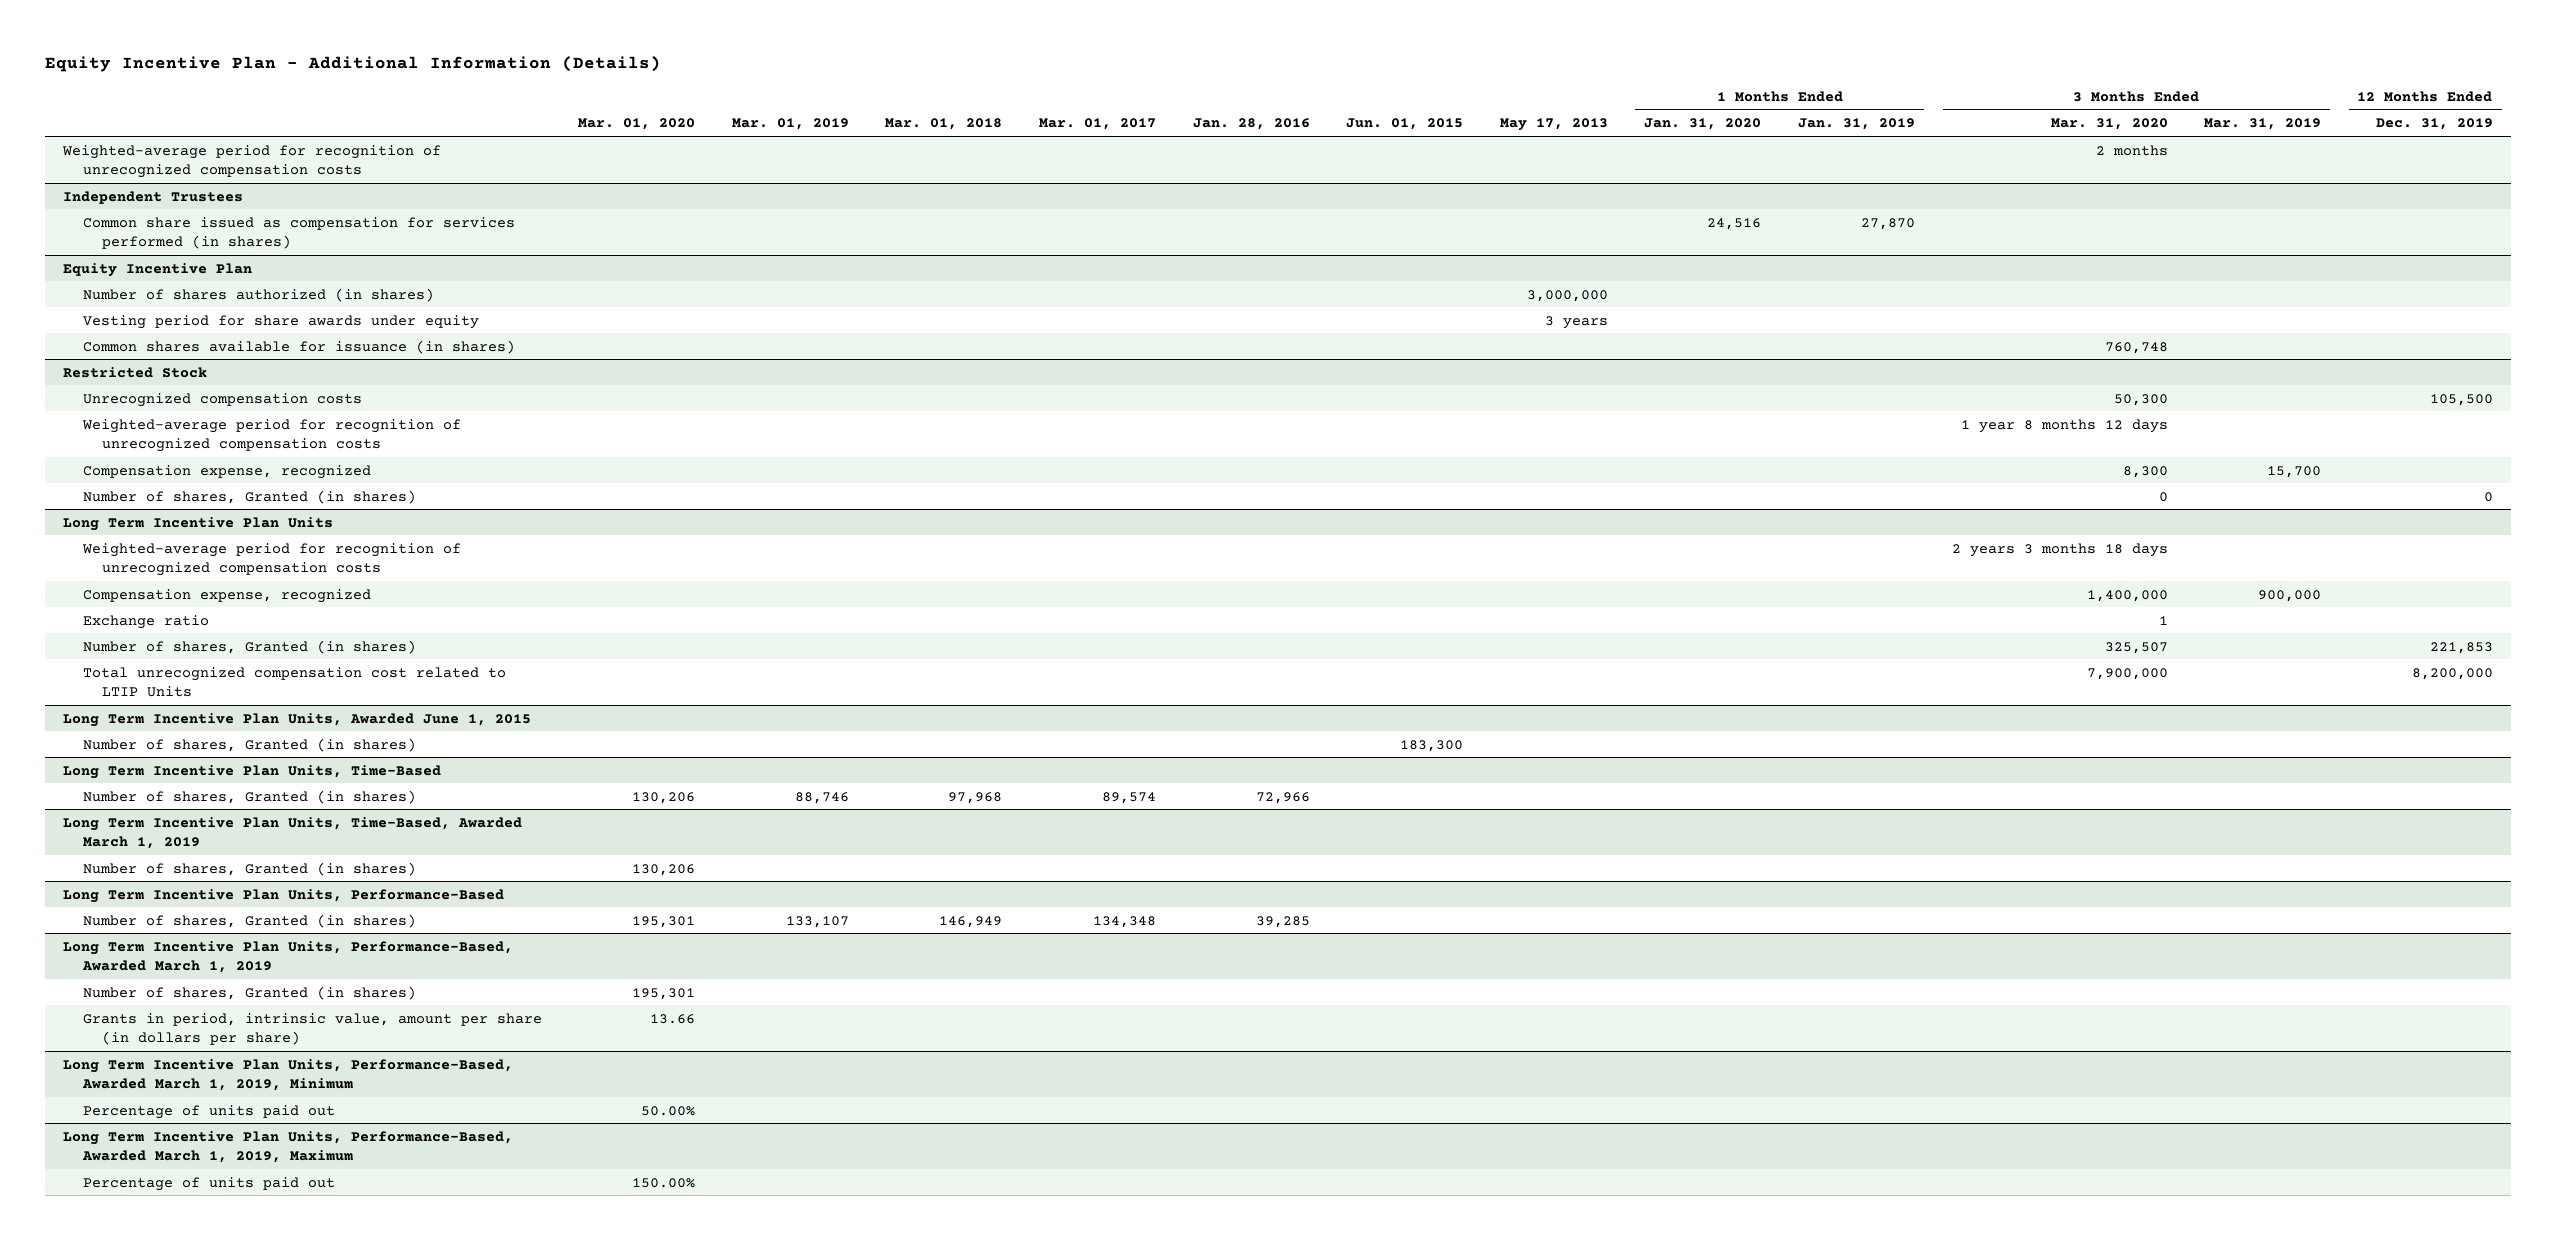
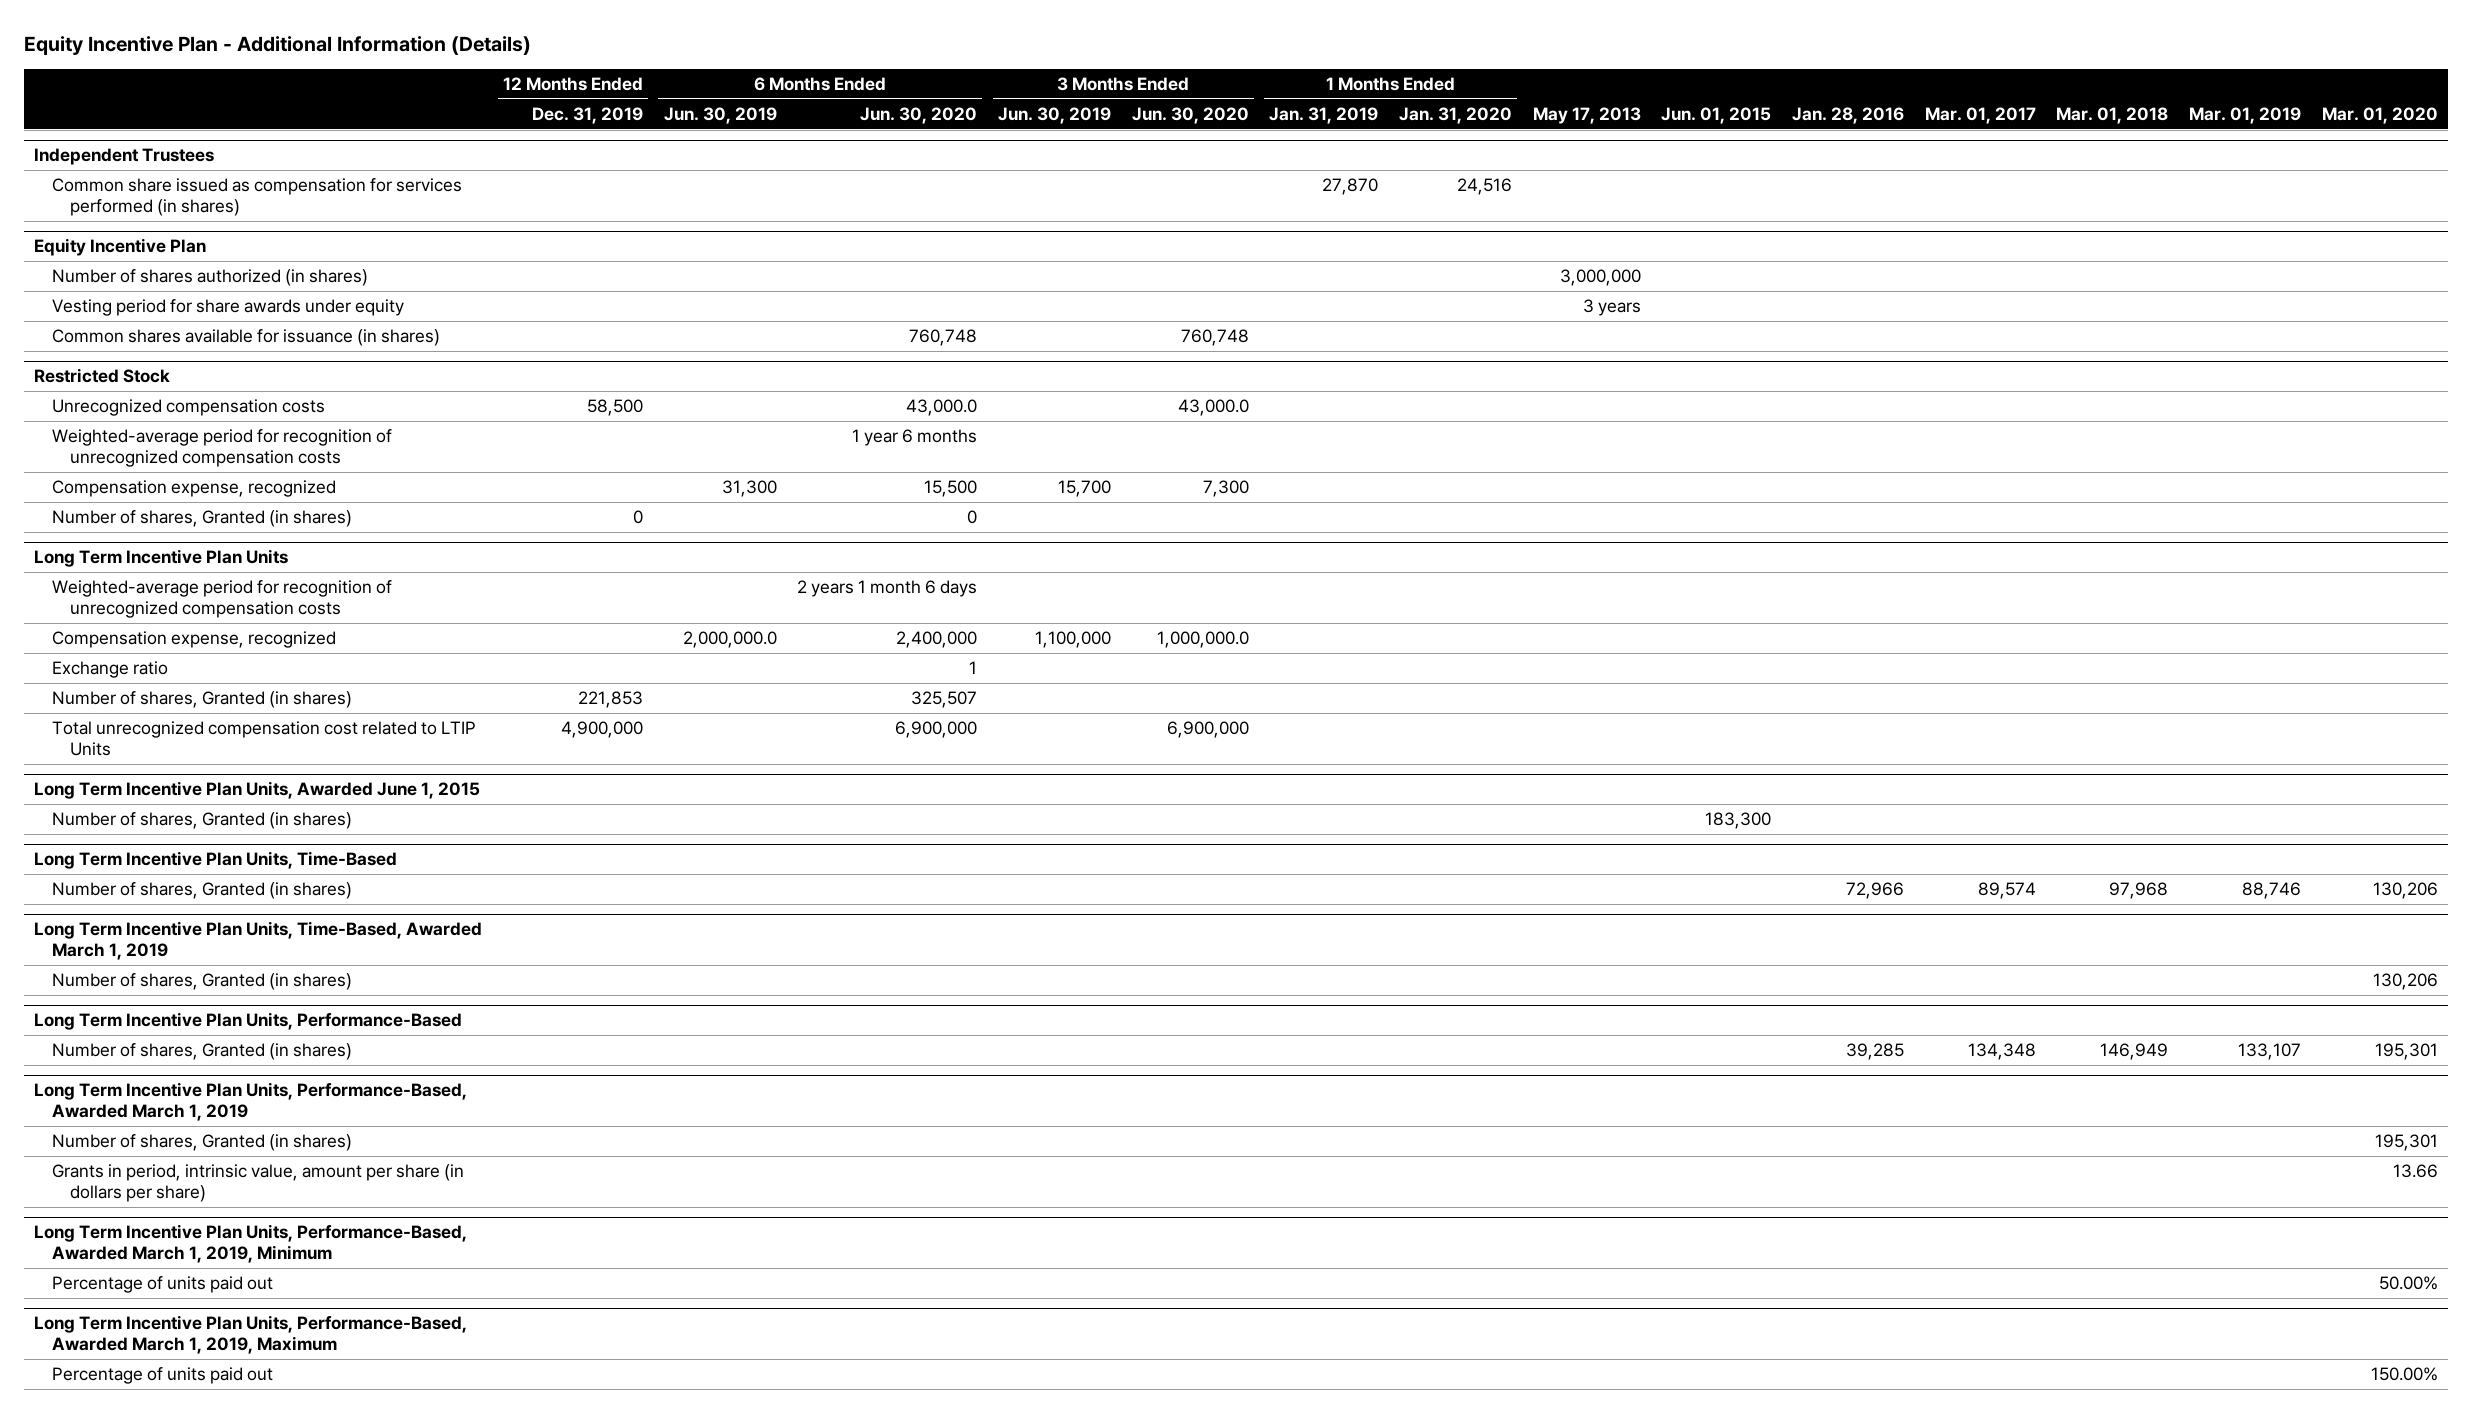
- | Mar. 01, 2020 | Mar. 01, 2019 | Mar. 01, 2018 | Mar. 01, 2017 | Jan. 28, 2016 | Jun. 01, 2015 | May 17, 2013 | 1 Months Ended Jan. 31, 2020 | 1 Months Ended Jan. 31, 2019 | 3 Months Ended Mar. 31, 2020 | 3 Months Ended Mar. 31, 2019 | 12 Months Ended Dec. 31, 2019
+ | 12 Months Ended Dec. 31, 2019 | 6 Months Ended Jun. 30, 2019 | 6 Months Ended Jun. 30, 2020 | 3 Months Ended Jun. 30, 2019 | 3 Months Ended Jun. 30, 2020 | 1 Months Ended Jan. 31, 2019 | 1 Months Ended Jan. 31, 2020 | May 17, 2013 | Jun. 01, 2015 | Jan. 28, 2016 | Mar. 01, 2017 | Mar. 01, 2018 | Mar. 01, 2019 | Mar. 01, 2020
- Weighted-average period for recognition of unrecognized compensation costs | | | | | | | | | | 2 months | |
@ Restricted Stock
- Unrecognized compensation costs | | | | | | | | | | 50,300 | | 105,500
+ Unrecognized compensation costs | 58,500 | | 43,000.0 | | 43,000.0 | | | | | | | | |
@ Long Term Incentive Plan Units
- Total unrecognized compensation cost related to LTIP Units | | | | | | | | | | 7,900,000 | | 8,200,000
+ Total unrecognized compensation cost related to LTIP Units | 4,900,000 | | 6,900,000 | | 6,900,000 | | | | | | | | |

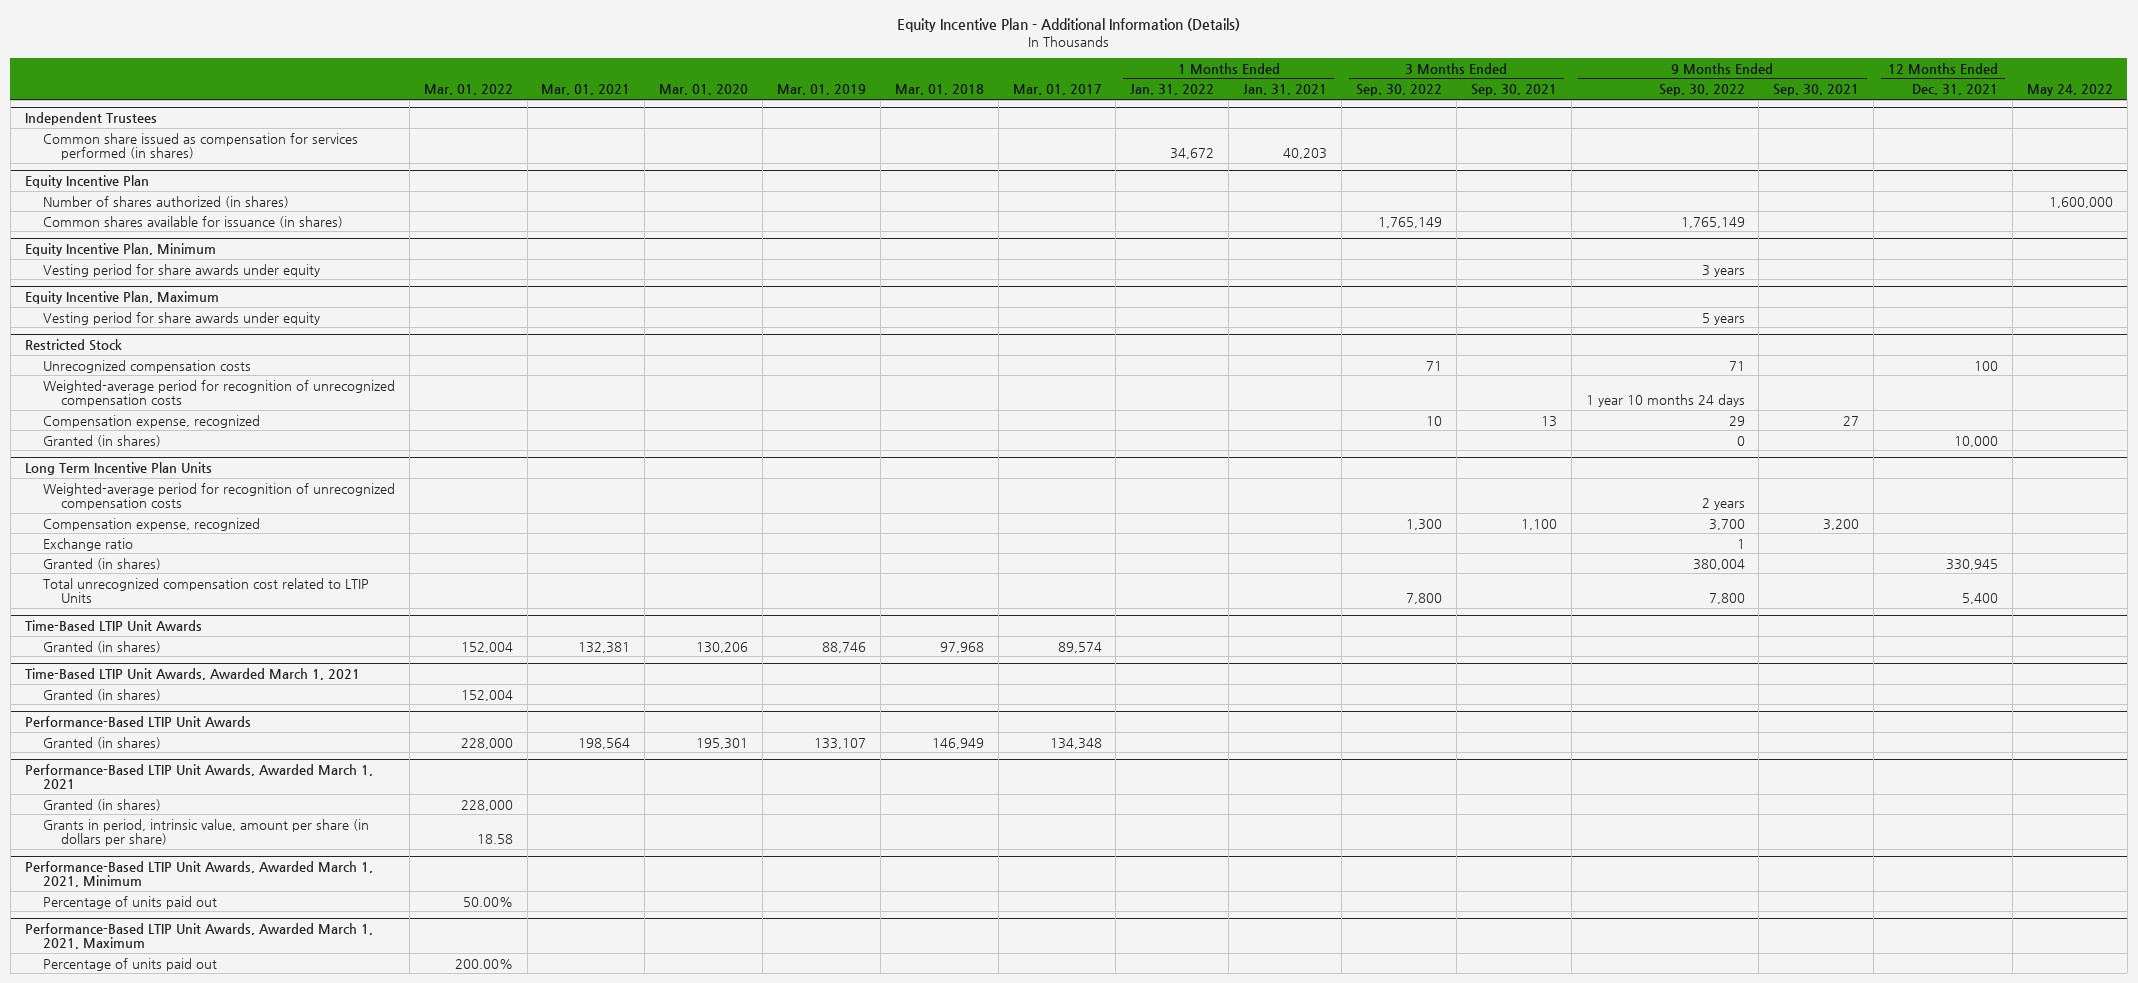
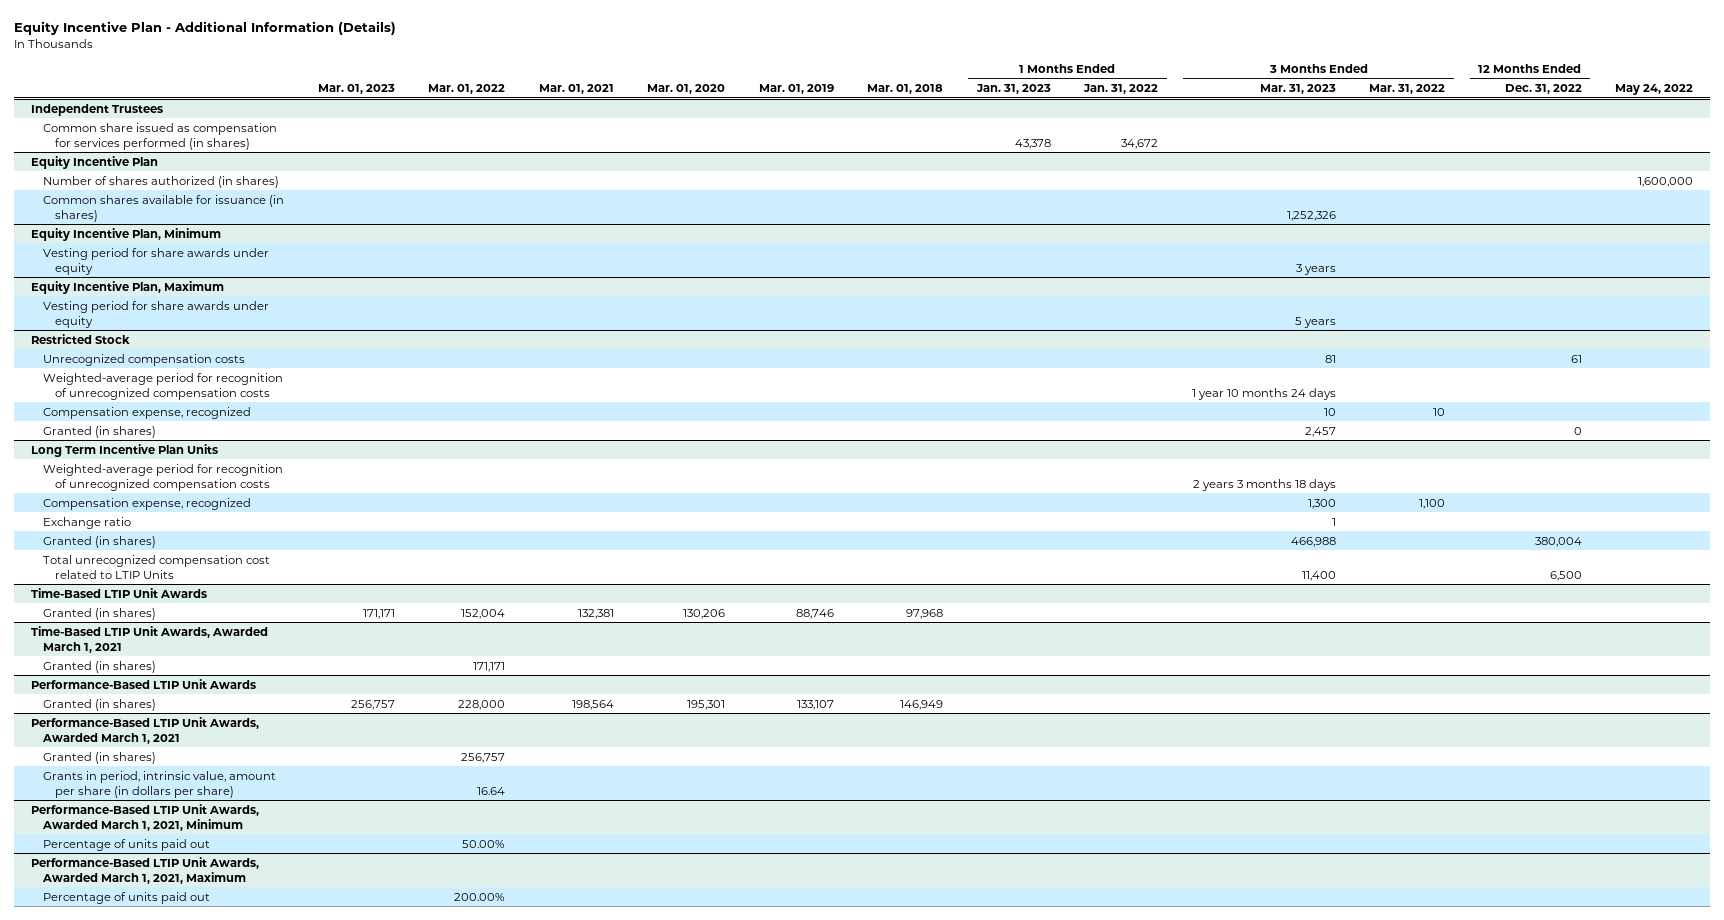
- | Mar. 01, 2022 | Mar. 01, 2021 | Mar. 01, 2020 | Mar. 01, 2019 | Mar. 01, 2018 | Mar. 01, 2017 | 1 Months Ended Jan. 31, 2022 | 1 Months Ended Jan. 31, 2021 | 3 Months Ended Sep. 30, 2022 | 3 Months Ended Sep. 30, 2021 | 9 Months Ended Sep. 30, 2022 | 9 Months Ended Sep. 30, 2021 | 12 Months Ended Dec. 31, 2021 | May 24, 2022
+ | Mar. 01, 2023 | Mar. 01, 2022 | Mar. 01, 2021 | Mar. 01, 2020 | Mar. 01, 2019 | Mar. 01, 2018 | 1 Months Ended Jan. 31, 2023 | 1 Months Ended Jan. 31, 2022 | 3 Months Ended Mar. 31, 2023 | 3 Months Ended Mar. 31, 2022 | 12 Months Ended Dec. 31, 2022 | May 24, 2022
@ Time-Based LTIP Unit Awards, Awarded March 1, 2021
- Granted (in shares) | 152,004 | | | | | | | | | | | | |
+ Granted (in shares) | | 171,171 | | | | | | | | | |
@ Performance-Based LTIP Unit Awards, Awarded March 1, 2021
- Granted (in shares) | 228,000 | | | | | | | | | | | | |
- Grants in period, intrinsic value, amount per share (in dollars per share) | 18.58 | | | | | | | | | | | | |
+ Granted (in shares) | | 256,757 | | | | | | | | | |
+ Grants in period, intrinsic value, amount per share (in dollars per share) | | 16.64 | | | | | | | | | |

